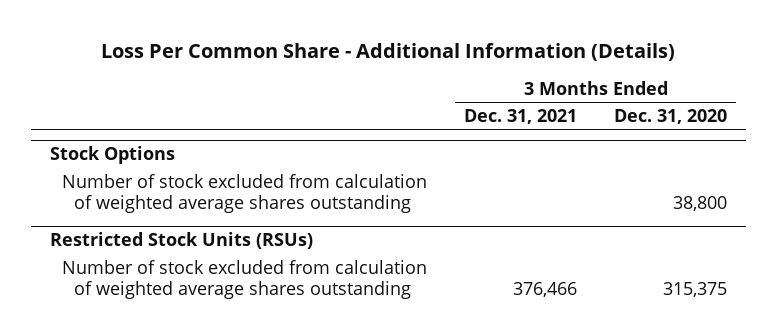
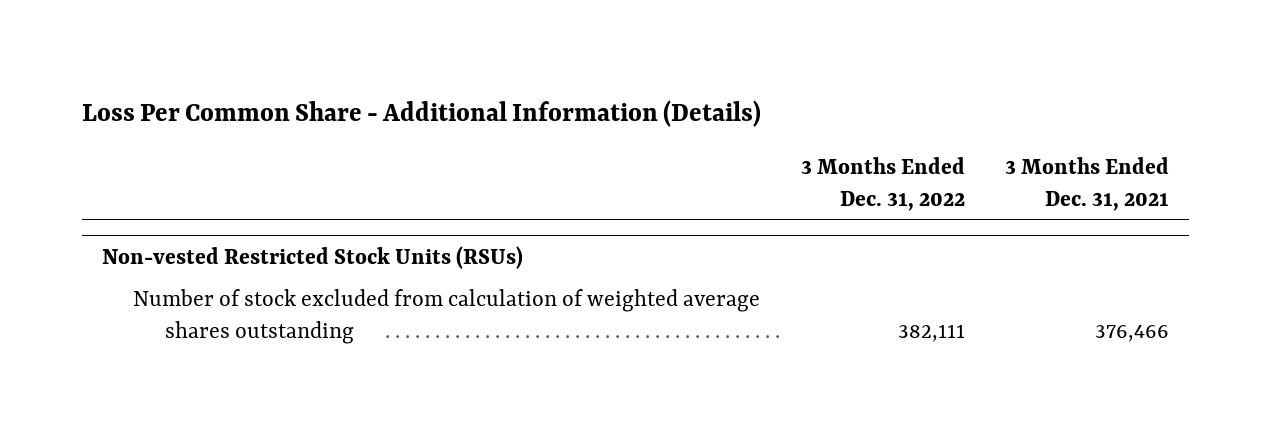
- | 3 Months Ended Dec. 31, 2021 | 3 Months Ended Dec. 31, 2020
+ | 3 Months Ended Dec. 31, 2022 | 3 Months Ended Dec. 31, 2021
- Stock Options
- Number of stock excluded from calculation of weighted average shares outstanding | | 38,800
- Restricted Stock Units (RSUs)
+ Non-vested Restricted Stock Units (RSUs)

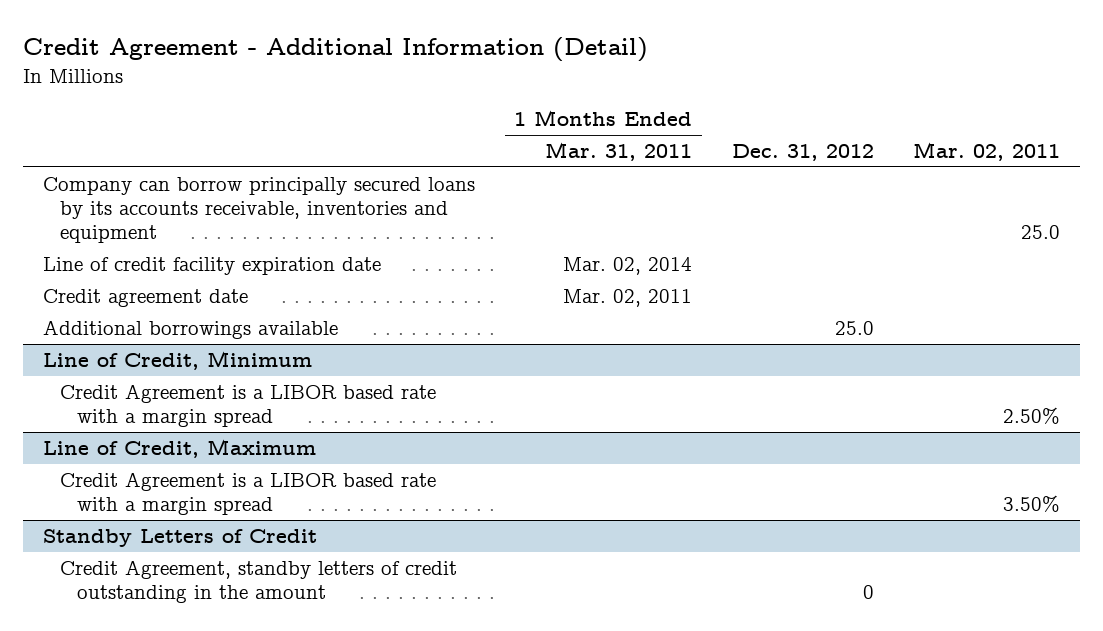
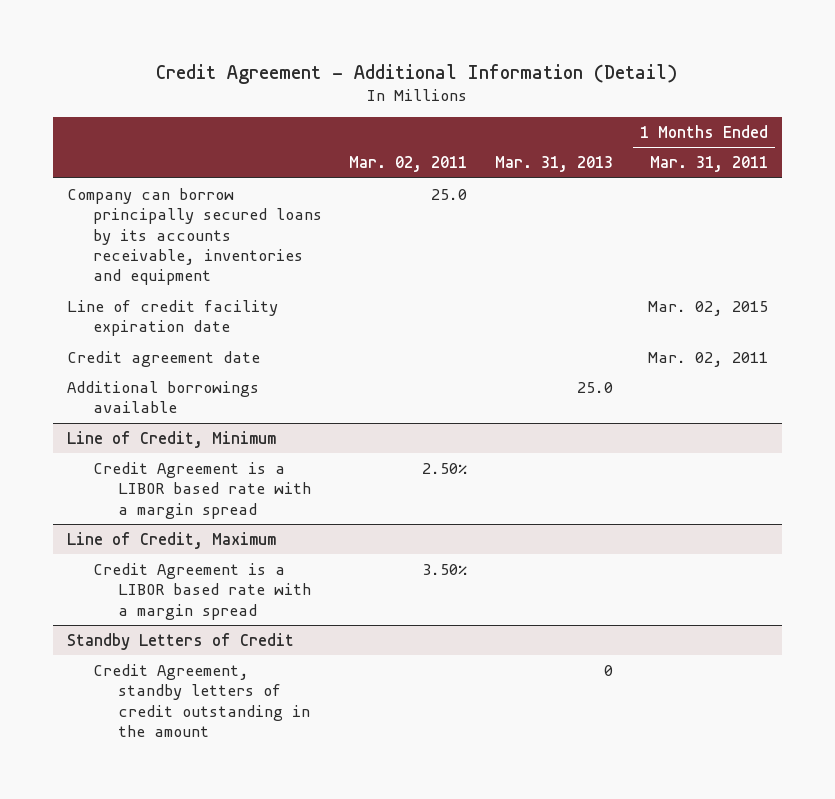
- | 1 Months Ended Mar. 31, 2011 | Dec. 31, 2012 | Mar. 02, 2011
+ | Mar. 02, 2011 | Mar. 31, 2013 | 1 Months Ended Mar. 31, 2011
- Line of credit facility expiration date | Mar. 02, 2014 | |
+ Line of credit facility expiration date | | | Mar. 02, 2015

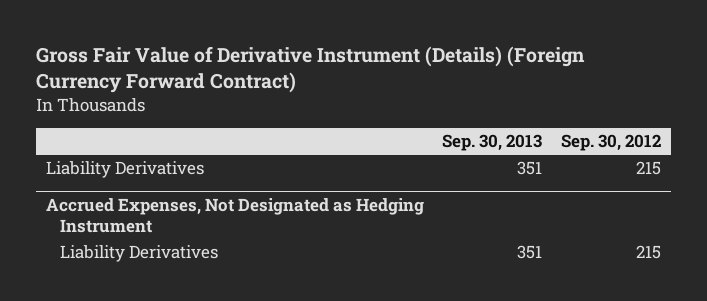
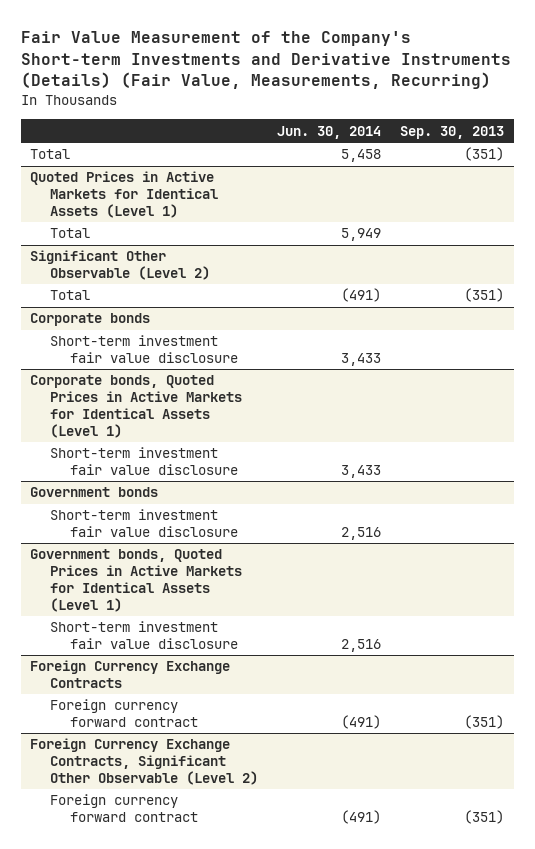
- Gross Fair Value of Derivative Instrument (Details) (Foreign Currency Forward Contract)
+ Fair Value Measurement of the Company's Short-term Investments and Derivative Instruments (Details) (Fair Value, Measurements, Recurring)
- | Sep. 30, 2013 | Sep. 30, 2012
+ | Jun. 30, 2014 | Sep. 30, 2013
- Liability Derivatives | 351 | 215
- Accrued Expenses, Not Designated as Hedging Instrument
- Liability Derivatives | 351 | 215
+ Total | 5,458 | (351)
+ Quoted Prices in Active Markets for Identical Assets (Level 1)
+ Total | 5,949 |
+ Significant Other Observable (Level 2)
+ Total | (491) | (351)
+ Corporate bonds
+ Short-term investment fair value disclosure | 3,433 |
+ Corporate bonds, Quoted Prices in Active Markets for Identical Assets (Level 1)
+ Short-term investment fair value disclosure | 3,433 |
+ Government bonds
+ Short-term investment fair value disclosure | 2,516 |
+ Government bonds, Quoted Prices in Active Markets for Identical Assets (Level 1)
+ Short-term investment fair value disclosure | 2,516 |
+ Foreign Currency Exchange Contracts
+ Foreign currency forward contract | (491) | (351)
+ Foreign Currency Exchange Contracts, Significant Other Observable (Level 2)
+ Foreign currency forward contract | (491) | (351)

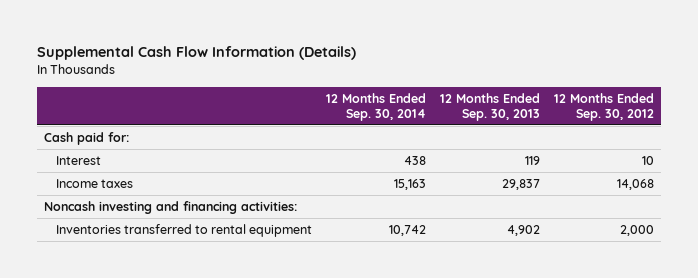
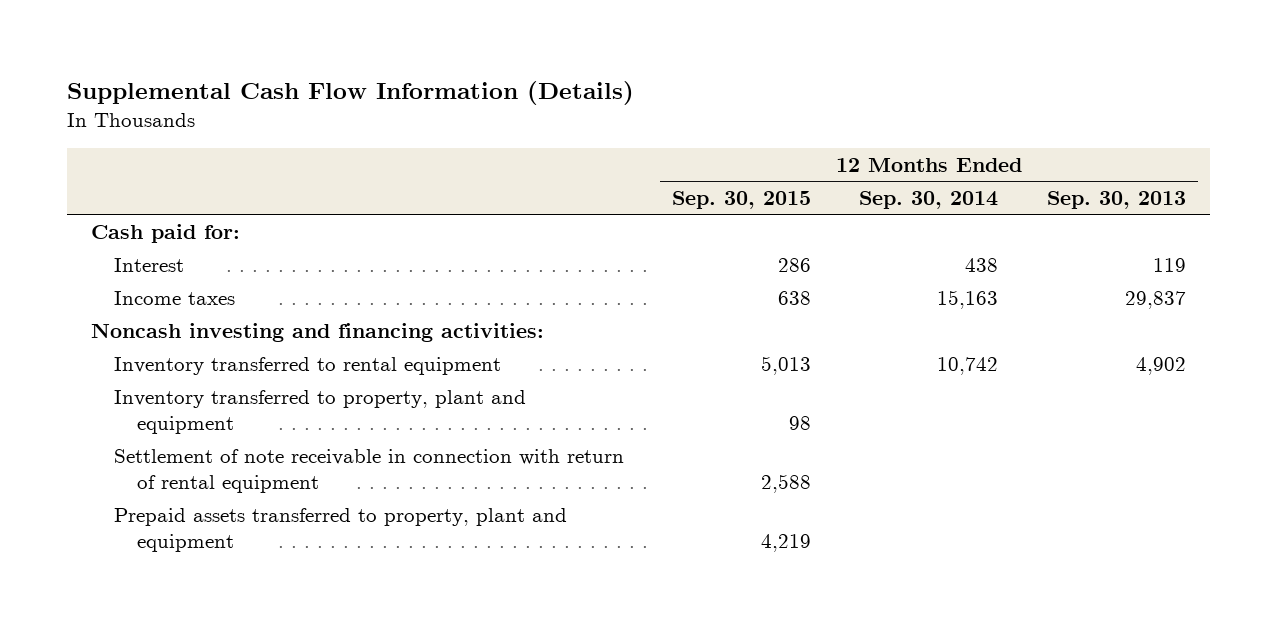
- | 12 Months Ended Sep. 30, 2014 | 12 Months Ended Sep. 30, 2013 | 12 Months Ended Sep. 30, 2012
+ | 12 Months Ended Sep. 30, 2015 | 12 Months Ended Sep. 30, 2014 | 12 Months Ended Sep. 30, 2013
- Inventories transferred to rental equipment | 10,742 | 4,902 | 2,000
+ Inventory transferred to rental equipment | 5,013 | 10,742 | 4,902
+ Inventory transferred to property, plant and equipment | 98 | |
+ Settlement of note receivable in connection with return of rental equipment | 2,588 | |
+ Prepaid assets transferred to property, plant and equipment | 4,219 | |

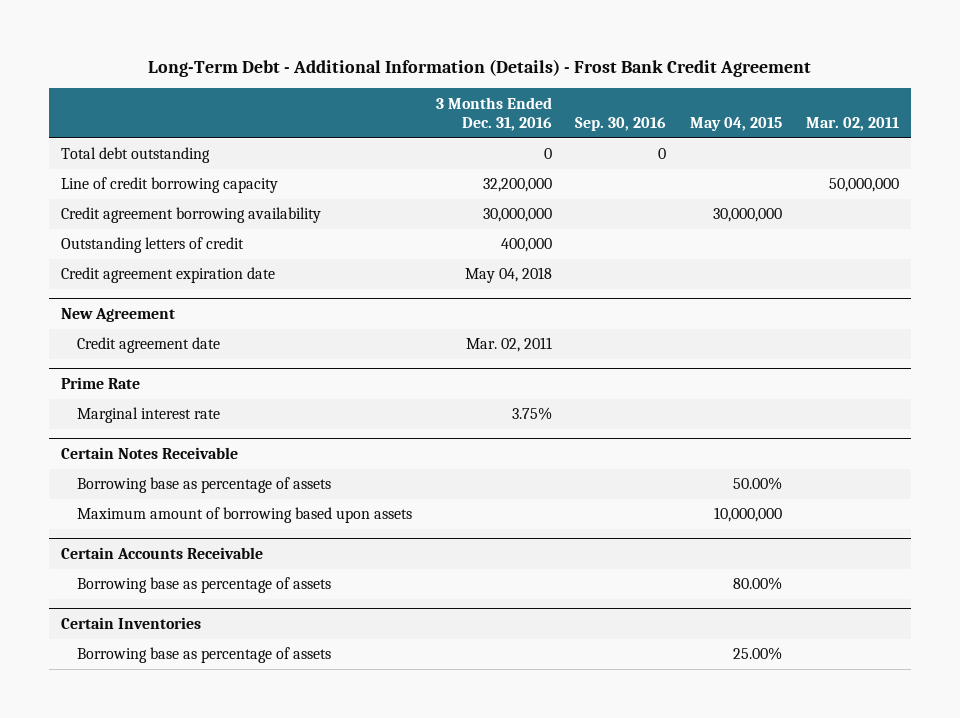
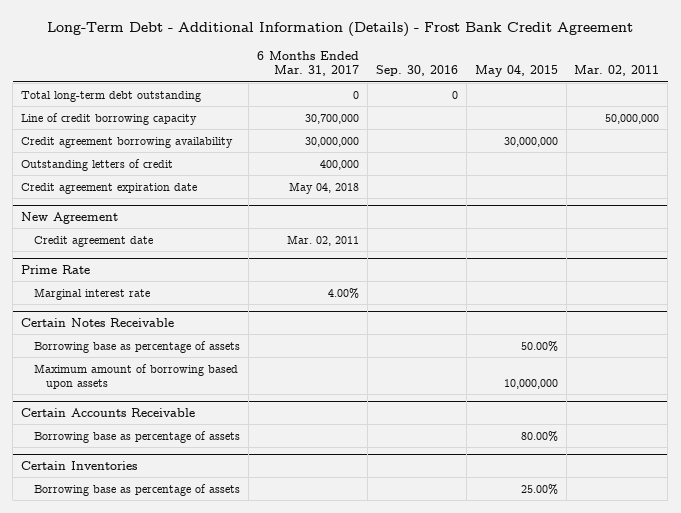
- | 3 Months Ended Dec. 31, 2016 | Sep. 30, 2016 | May 04, 2015 | Mar. 02, 2011
+ | 6 Months Ended Mar. 31, 2017 | Sep. 30, 2016 | May 04, 2015 | Mar. 02, 2011
- Total debt outstanding | 0 | 0 | |
+ Total long-term debt outstanding | 0 | 0 | |

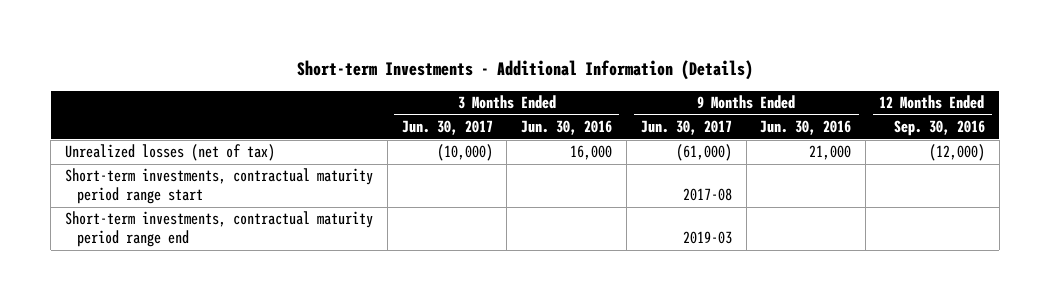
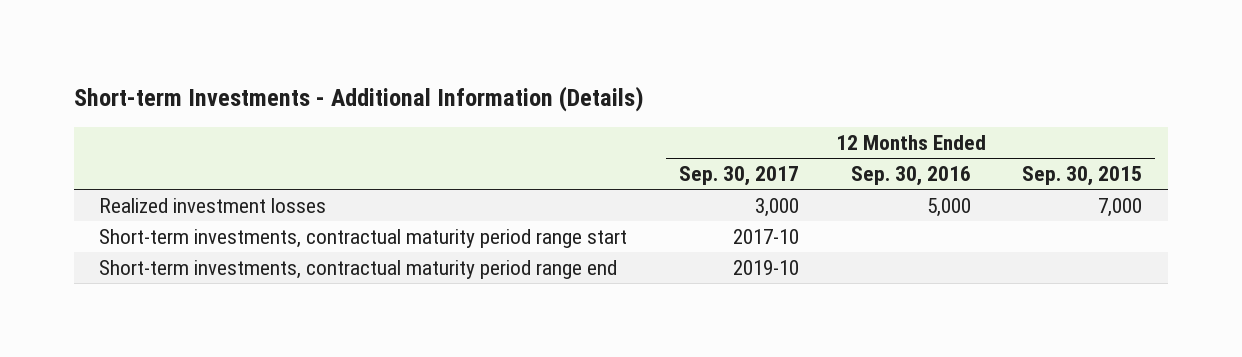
- | 3 Months Ended Jun. 30, 2017 | 3 Months Ended Jun. 30, 2016 | 9 Months Ended Jun. 30, 2017 | 9 Months Ended Jun. 30, 2016 | 12 Months Ended Sep. 30, 2016
+ | 12 Months Ended Sep. 30, 2017 | 12 Months Ended Sep. 30, 2016 | 12 Months Ended Sep. 30, 2015
- Unrealized losses (net of tax) | (10,000) | 16,000 | (61,000) | 21,000 | (12,000)
+ Realized investment losses | 3,000 | 5,000 | 7,000

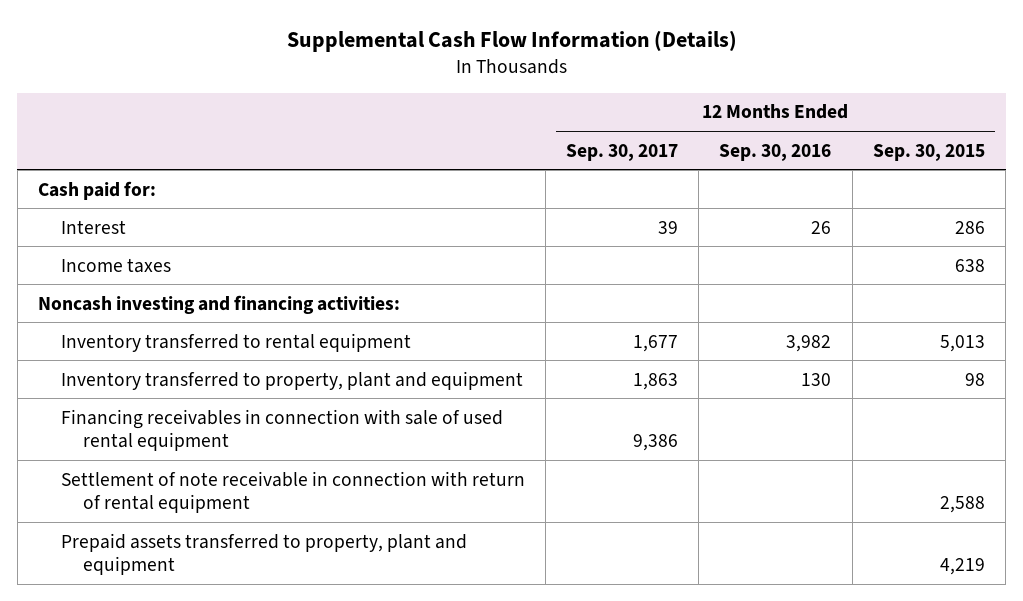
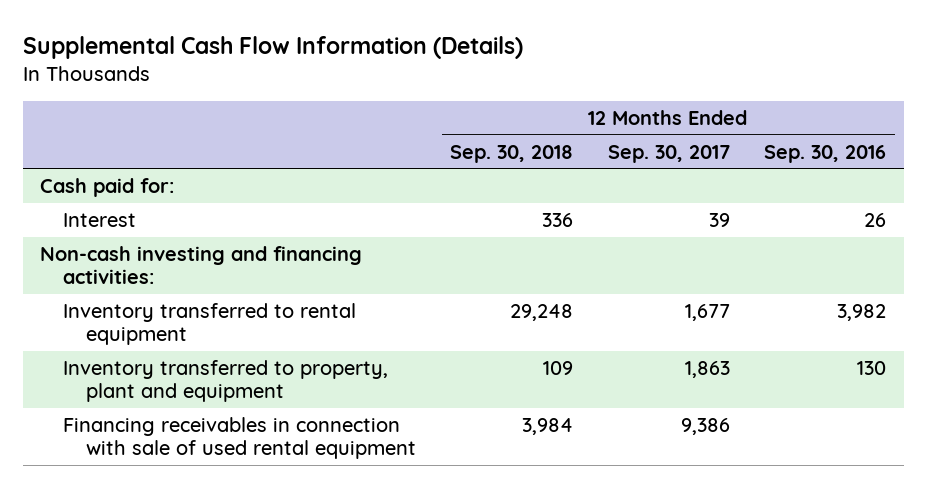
- | 12 Months Ended Sep. 30, 2017 | 12 Months Ended Sep. 30, 2016 | 12 Months Ended Sep. 30, 2015
+ | 12 Months Ended Sep. 30, 2018 | 12 Months Ended Sep. 30, 2017 | 12 Months Ended Sep. 30, 2016
- Income taxes | | | 638
- Noncash investing and financing activities:
+ Non-cash investing and financing activities:
- Settlement of note receivable in connection with return of rental equipment | | | 2,588
- Prepaid assets transferred to property, plant and equipment | | | 4,219

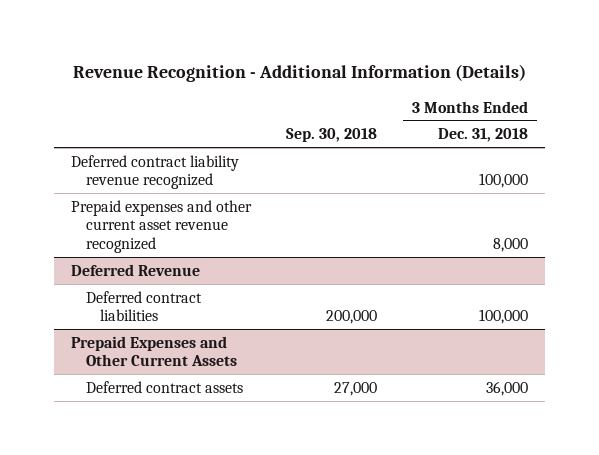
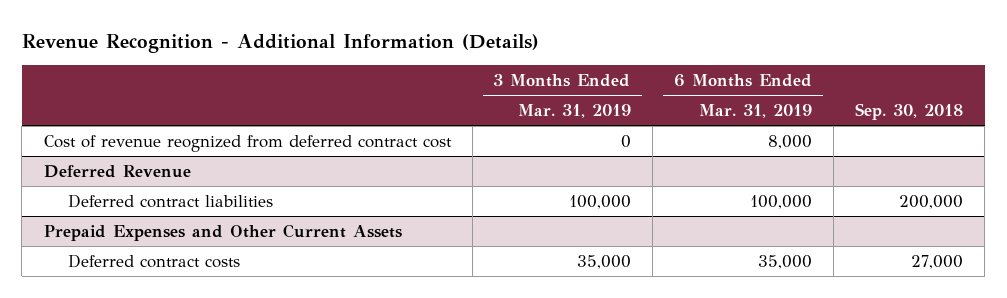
- | Sep. 30, 2018 | 3 Months Ended Dec. 31, 2018
+ | 3 Months Ended Mar. 31, 2019 | 6 Months Ended Mar. 31, 2019 | Sep. 30, 2018
- Deferred contract liability revenue recognized | | 100,000
- Prepaid expenses and other current asset revenue recognized | | 8,000
+ Cost of revenue reognized from deferred contract cost | 0 | 8,000 |
@ Prepaid Expenses and Other Current Assets
- Deferred contract assets | 27,000 | 36,000
+ Deferred contract costs | 35,000 | 35,000 | 27,000

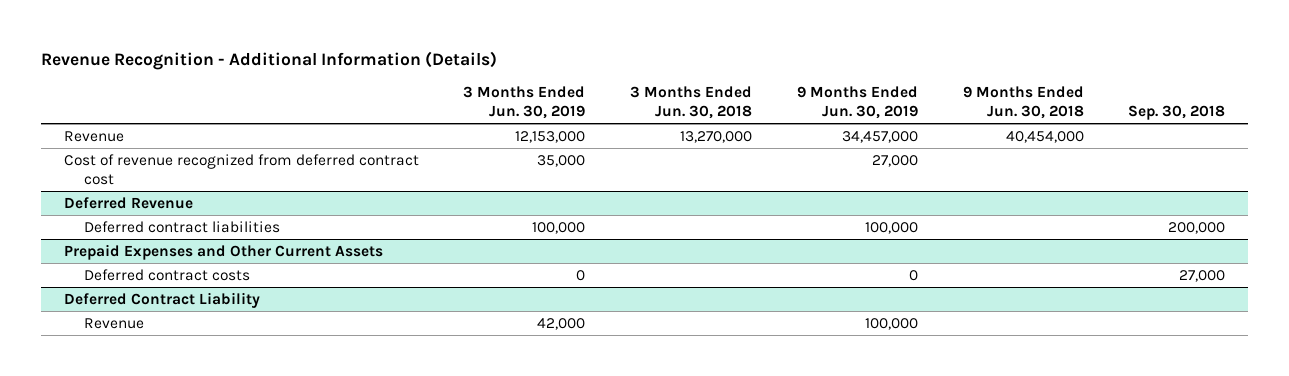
- | 3 Months Ended Mar. 31, 2019 | 6 Months Ended Mar. 31, 2019 | Sep. 30, 2018
+ | 3 Months Ended Jun. 30, 2019 | 3 Months Ended Jun. 30, 2018 | 9 Months Ended Jun. 30, 2019 | 9 Months Ended Jun. 30, 2018 | Sep. 30, 2018
- Cost of revenue reognized from deferred contract cost | 0 | 8,000 |
+ Revenue | 12,153,000 | 13,270,000 | 34,457,000 | 40,454,000 |
+ Cost of revenue recognized from deferred contract cost | 35,000 | | 27,000 | |
+ Deferred Contract Liability
+ Revenue | 42,000 | | 100,000 | |

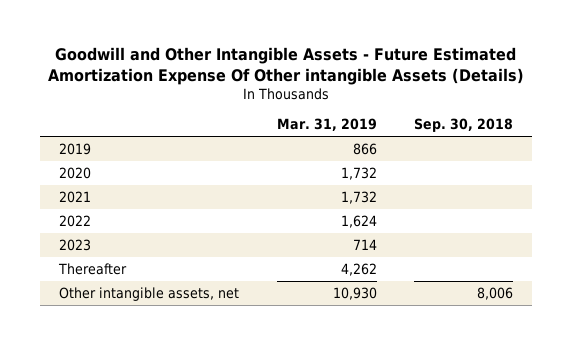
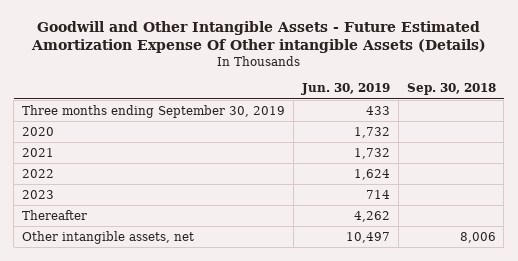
- | Mar. 31, 2019 | Sep. 30, 2018
+ | Jun. 30, 2019 | Sep. 30, 2018
- 2019 | 866 |
+ Three months ending September 30, 2019 | 433 |

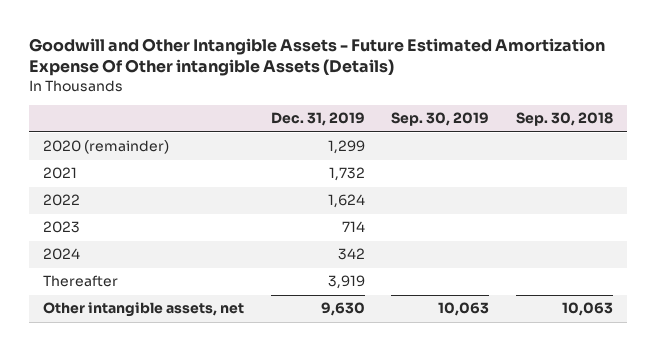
- | Jun. 30, 2019 | Sep. 30, 2018
+ | Dec. 31, 2019 | Sep. 30, 2019 | Sep. 30, 2018
- Three months ending September 30, 2019 | 433 |
- 2020 | 1,732 |
+ 2020 (remainder) | 1,299 | |
+ 2024 | 342 | |
- Other intangible assets, net | 10,497 | 8,006
+ Other intangible assets, net | 9,630 | 10,063 | 10,063

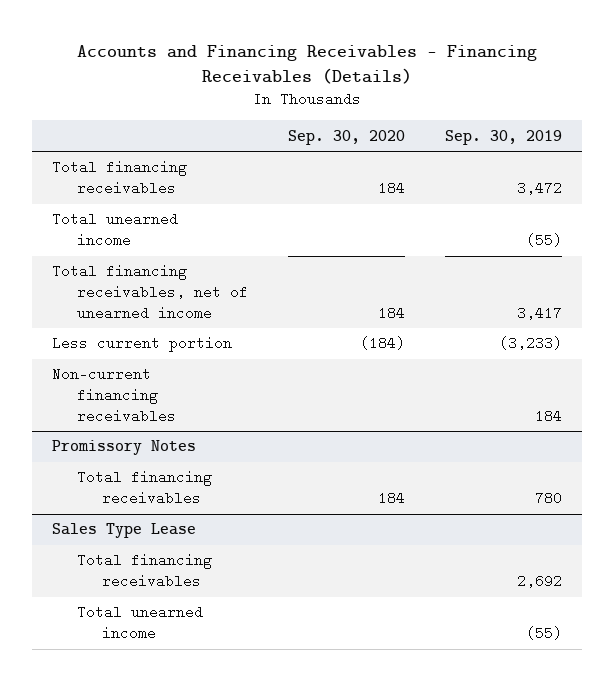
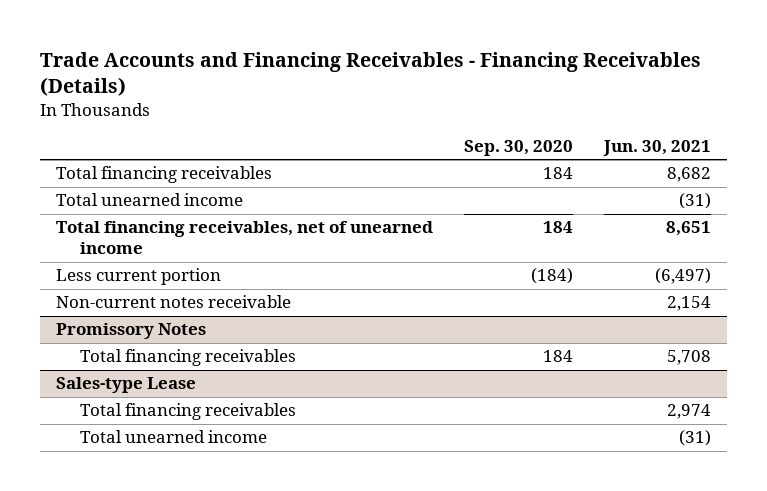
- Accounts and Financing Receivables - Financing Receivables (Details)
+ Trade Accounts and Financing Receivables - Financing Receivables (Details)
- | Sep. 30, 2020 | Sep. 30, 2019
+ | Sep. 30, 2020 | Jun. 30, 2021
- Non-current financing receivables | | 184
+ Non-current notes receivable | | 2,154
- Sales Type Lease
+ Sales-type Lease

